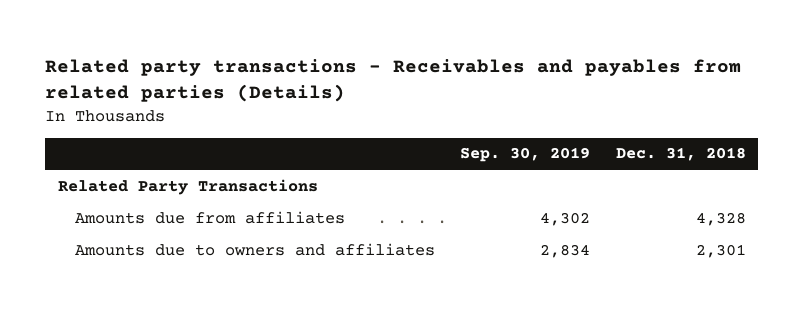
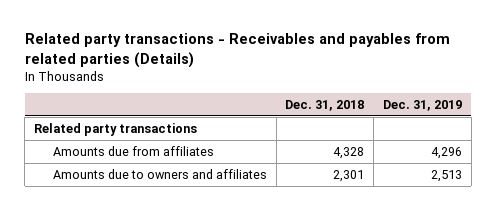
- | Sep. 30, 2019 | Dec. 31, 2018
+ | Dec. 31, 2018 | Dec. 31, 2019
- Related Party Transactions
+ Related party transactions

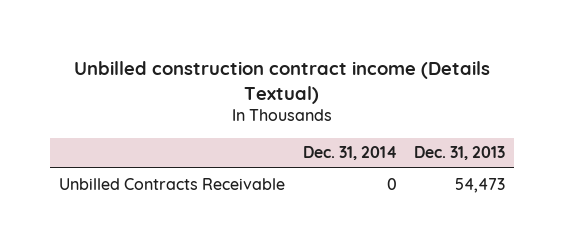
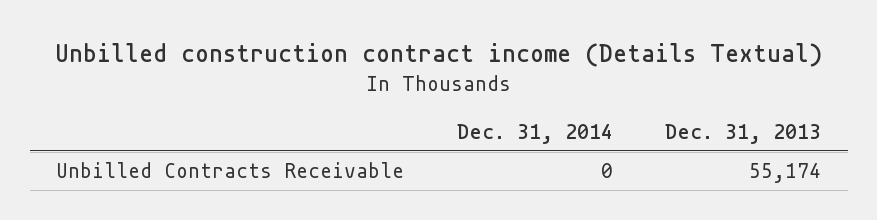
- Unbilled Contracts Receivable | 0 | 54,473
+ Unbilled Contracts Receivable | 0 | 55,174

